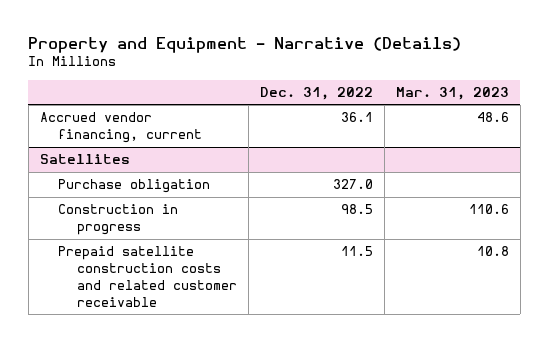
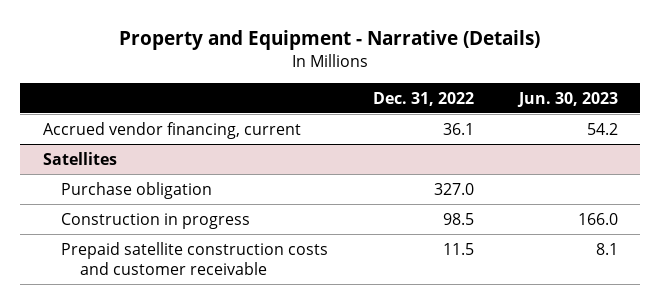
- | Dec. 31, 2022 | Mar. 31, 2023
+ | Dec. 31, 2022 | Jun. 30, 2023
@ Satellites
- Prepaid satellite construction costs and related customer receivable | 11.5 | 10.8
+ Prepaid satellite construction costs and customer receivable | 11.5 | 8.1

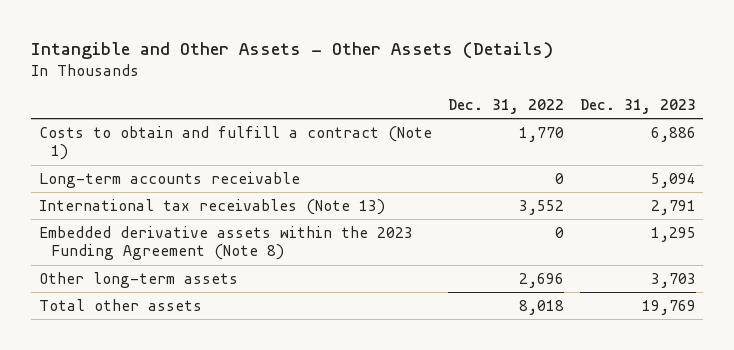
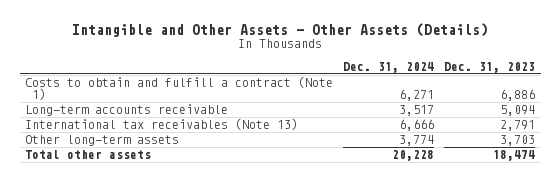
- | Dec. 31, 2022 | Dec. 31, 2023
+ | Dec. 31, 2024 | Dec. 31, 2023
- Embedded derivative assets within the 2023 Funding Agreement (Note 8) | 0 | 1,295
- Total other assets | 8,018 | 19,769
+ Total other assets | 20,228 | 18,474

